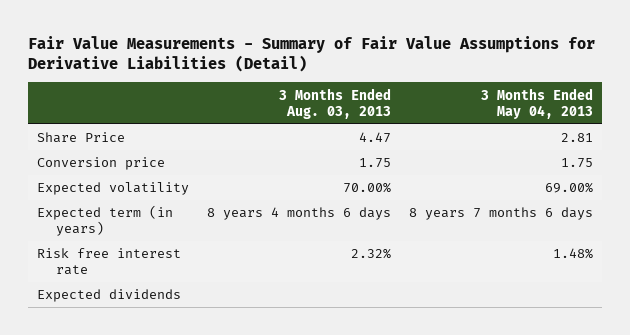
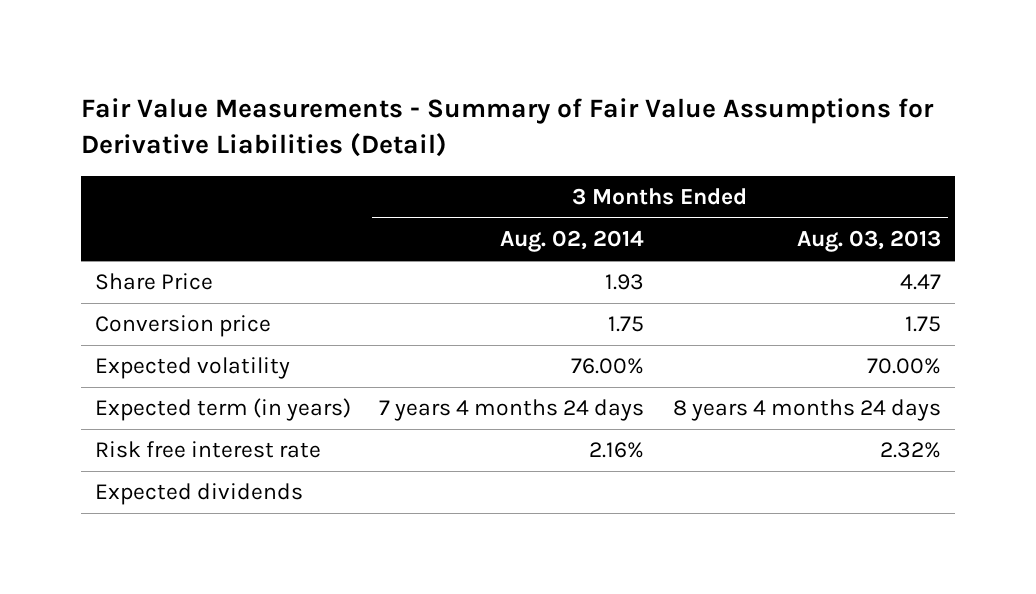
- | 3 Months Ended Aug. 03, 2013 | 3 Months Ended May 04, 2013
+ | 3 Months Ended Aug. 02, 2014 | 3 Months Ended Aug. 03, 2013
- Expected term (in years) | 8 years 4 months 6 days | 8 years 7 months 6 days
+ Expected term (in years) | 7 years 4 months 24 days | 8 years 4 months 24 days

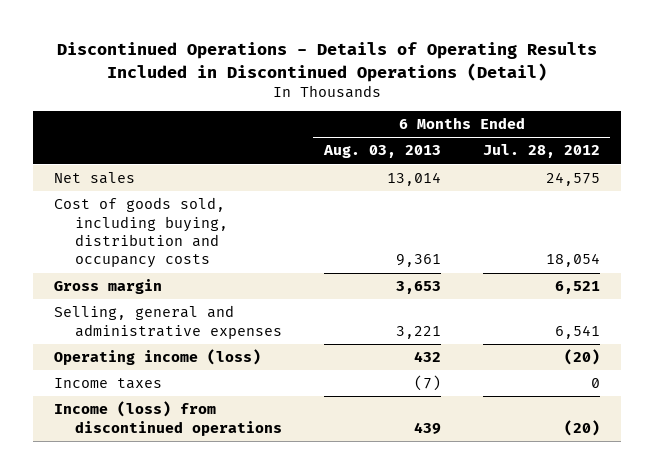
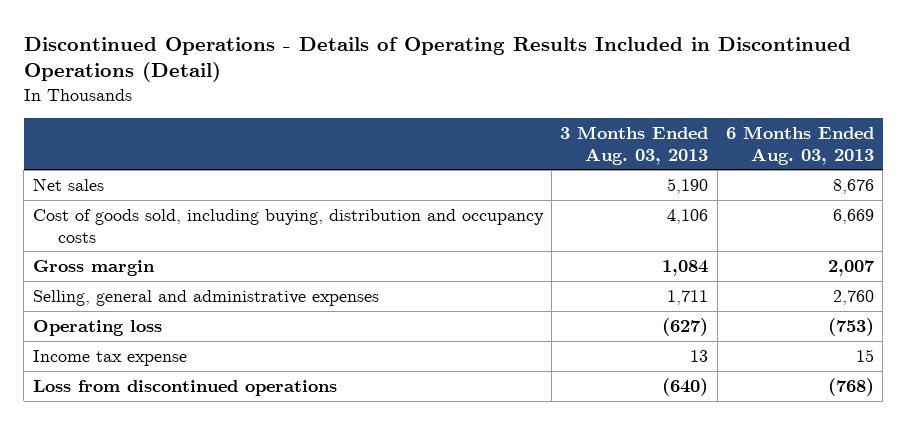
- | 6 Months Ended Aug. 03, 2013 | 6 Months Ended Jul. 28, 2012
+ | 3 Months Ended Aug. 03, 2013 | 6 Months Ended Aug. 03, 2013
- Net sales | 13,014 | 24,575
- Cost of goods sold, including buying, distribution and occupancy costs | 9,361 | 18,054
- Gross margin | 3,653 | 6,521
- Selling, general and administrative expenses | 3,221 | 6,541
- Operating income (loss) | 432 | (20)
- Income taxes | (7) | 0
- Income (loss) from discontinued operations | 439 | (20)
+ Net sales | 5,190 | 8,676
+ Cost of goods sold, including buying, distribution and occupancy costs | 4,106 | 6,669
+ Gross margin | 1,084 | 2,007
+ Selling, general and administrative expenses | 1,711 | 2,760
+ Operating loss | (627) | (753)
+ Income tax expense | 13 | 15
+ Loss from discontinued operations | (640) | (768)

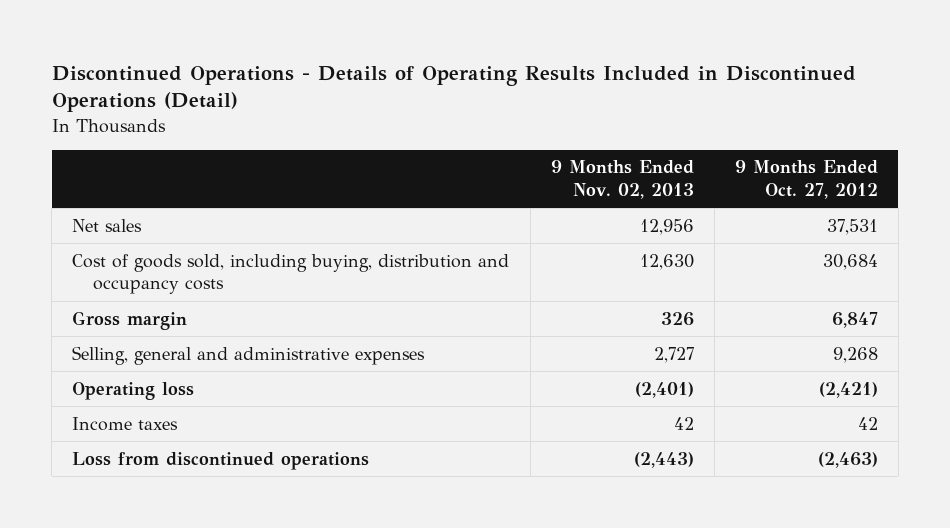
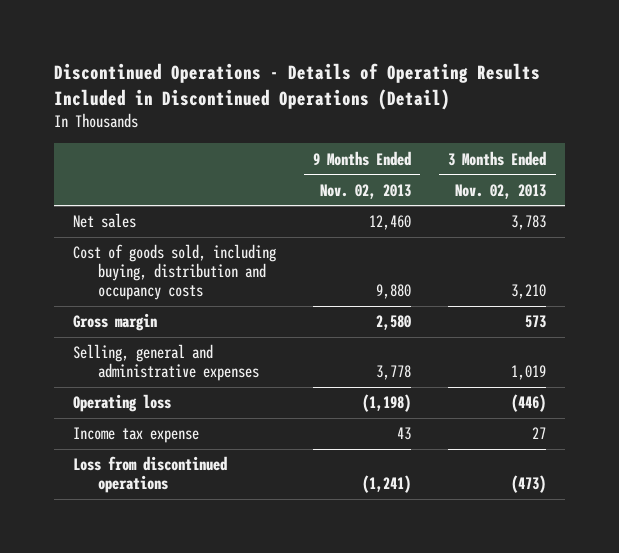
- | 9 Months Ended Nov. 02, 2013 | 9 Months Ended Oct. 27, 2012
+ | 9 Months Ended Nov. 02, 2013 | 3 Months Ended Nov. 02, 2013
- Net sales | 12,956 | 37,531
- Cost of goods sold, including buying, distribution and occupancy costs | 12,630 | 30,684
- Gross margin | 326 | 6,847
- Selling, general and administrative expenses | 2,727 | 9,268
- Operating loss | (2,401) | (2,421)
- Income taxes | 42 | 42
- Loss from discontinued operations | (2,443) | (2,463)
+ Net sales | 12,460 | 3,783
+ Cost of goods sold, including buying, distribution and occupancy costs | 9,880 | 3,210
+ Gross margin | 2,580 | 573
+ Selling, general and administrative expenses | 3,778 | 1,019
+ Operating loss | (1,198) | (446)
+ Income tax expense | 43 | 27
+ Loss from discontinued operations | (1,241) | (473)

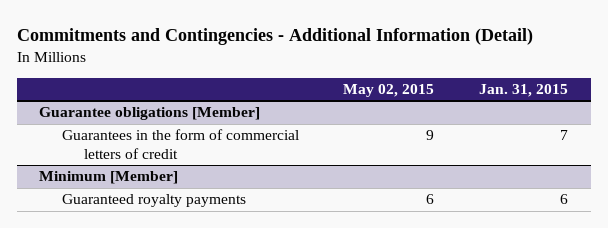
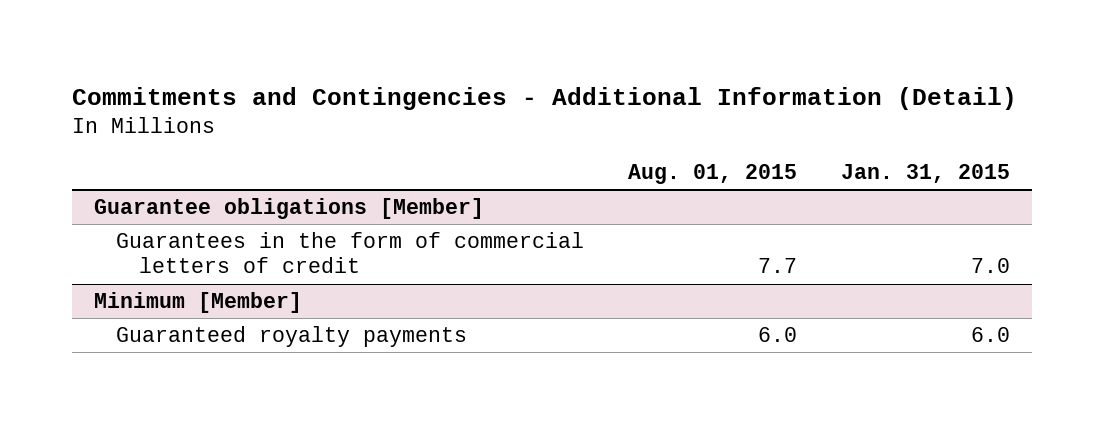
- | May 02, 2015 | Jan. 31, 2015
+ | Aug. 01, 2015 | Jan. 31, 2015
@ Guarantee obligations [Member]
- Guarantees in the form of commercial letters of credit | 9 | 7
+ Guarantees in the form of commercial letters of credit | 7.7 | 7.0
@ Minimum [Member]
- Guaranteed royalty payments | 6 | 6
+ Guaranteed royalty payments | 6.0 | 6.0

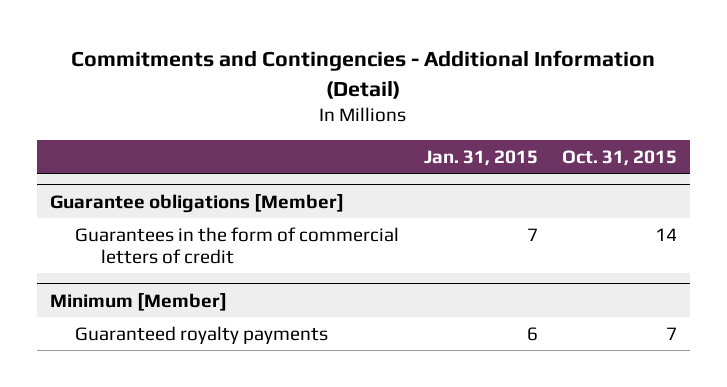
- | Aug. 01, 2015 | Jan. 31, 2015
+ | Jan. 31, 2015 | Oct. 31, 2015
@ Guarantee obligations [Member]
- Guarantees in the form of commercial letters of credit | 7.7 | 7.0
+ Guarantees in the form of commercial letters of credit | 7 | 14
@ Minimum [Member]
- Guaranteed royalty payments | 6.0 | 6.0
+ Guaranteed royalty payments | 6 | 7

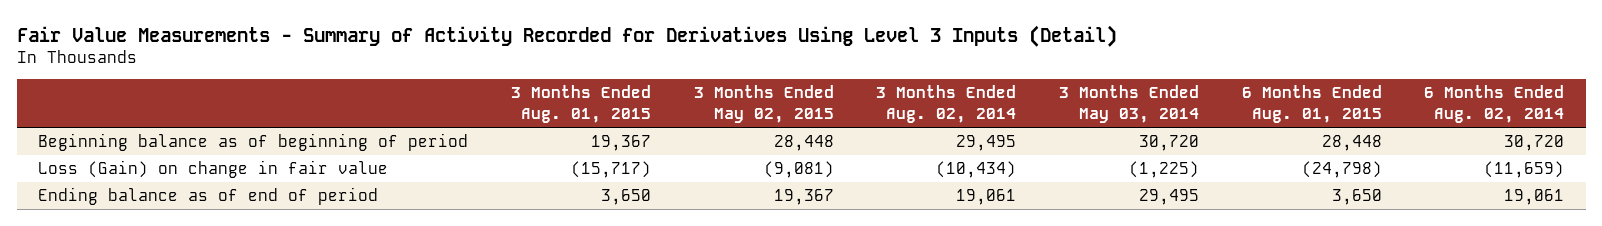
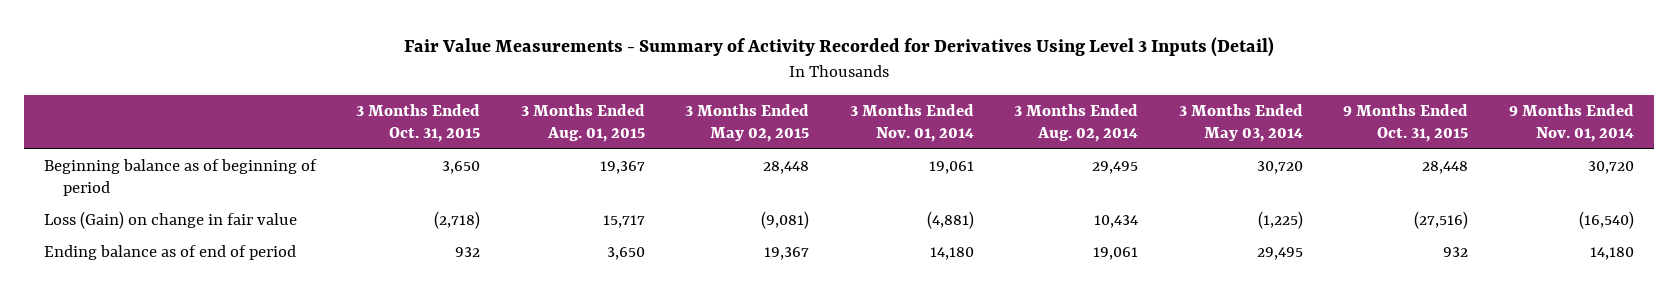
- | 3 Months Ended Aug. 01, 2015 | 3 Months Ended May 02, 2015 | 3 Months Ended Aug. 02, 2014 | 3 Months Ended May 03, 2014 | 6 Months Ended Aug. 01, 2015 | 6 Months Ended Aug. 02, 2014
+ | 3 Months Ended Oct. 31, 2015 | 3 Months Ended Aug. 01, 2015 | 3 Months Ended May 02, 2015 | 3 Months Ended Nov. 01, 2014 | 3 Months Ended Aug. 02, 2014 | 3 Months Ended May 03, 2014 | 9 Months Ended Oct. 31, 2015 | 9 Months Ended Nov. 01, 2014
- Loss (Gain) on change in fair value | (15,717) | (9,081) | (10,434) | (1,225) | (24,798) | (11,659)
+ Loss (Gain) on change in fair value | (2,718) | 15,717 | (9,081) | (4,881) | 10,434 | (1,225) | (27,516) | (16,540)

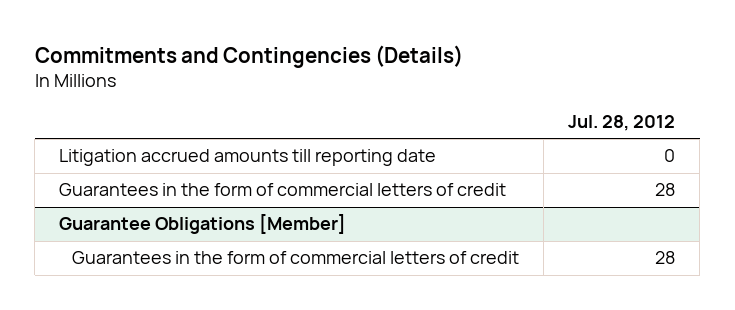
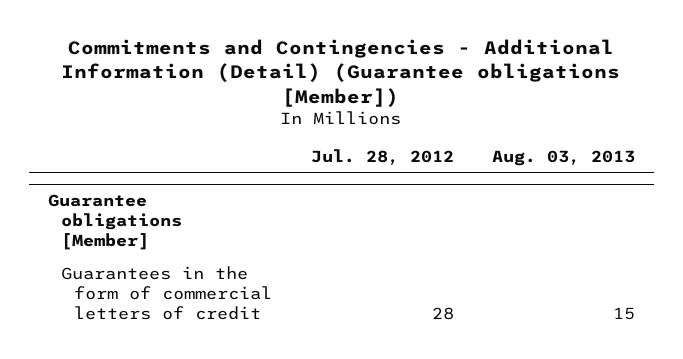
- Commitments and Contingencies (Details)
+ Commitments and Contingencies - Additional Information (Detail) (Guarantee obligations [Member])
- | Jul. 28, 2012
+ | Jul. 28, 2012 | Aug. 03, 2013
- Litigation accrued amounts till reporting date | 0
- Guarantees in the form of commercial letters of credit | 28
- Guarantee Obligations [Member]
+ Guarantee obligations [Member]

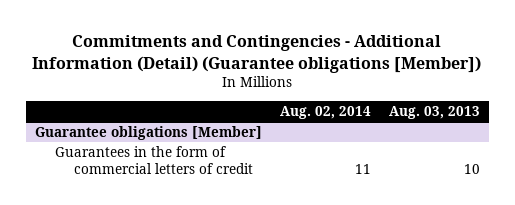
- | Jul. 28, 2012 | Aug. 03, 2013
+ | Aug. 02, 2014 | Aug. 03, 2013
@ Guarantee obligations [Member]
- Guarantees in the form of commercial letters of credit | 28 | 15
+ Guarantees in the form of commercial letters of credit | 11 | 10

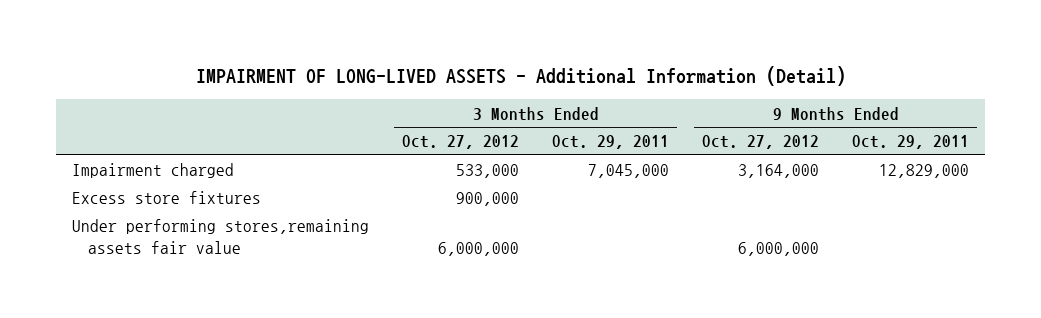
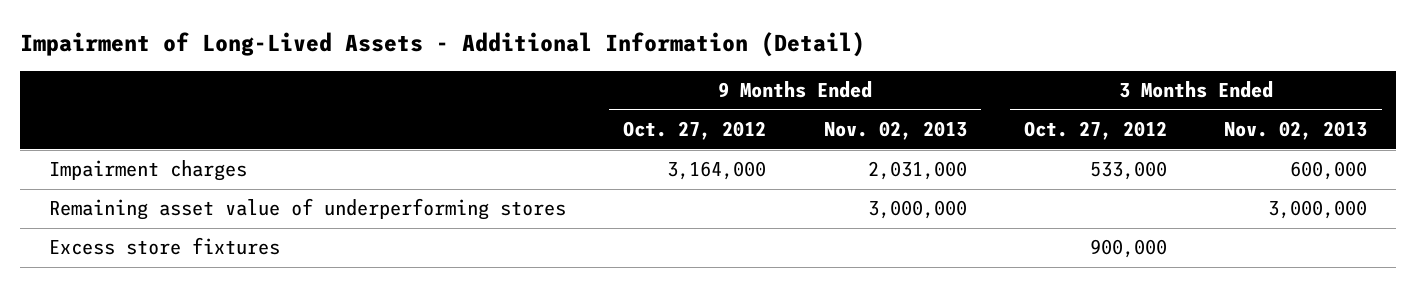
- IMPAIRMENT OF LONG-LIVED ASSETS - Additional Information (Detail)
+ Impairment of Long-Lived Assets - Additional Information (Detail)
- | 3 Months Ended Oct. 27, 2012 | 3 Months Ended Oct. 29, 2011 | 9 Months Ended Oct. 27, 2012 | 9 Months Ended Oct. 29, 2011
+ | 9 Months Ended Oct. 27, 2012 | 9 Months Ended Nov. 02, 2013 | 3 Months Ended Oct. 27, 2012 | 3 Months Ended Nov. 02, 2013
- Impairment charged | 533,000 | 7,045,000 | 3,164,000 | 12,829,000
+ Impairment charges | 3,164,000 | 2,031,000 | 533,000 | 600,000
+ Remaining asset value of underperforming stores | | 3,000,000 | | 3,000,000
- Under performing stores,remaining assets fair value | 6,000,000 | | 6,000,000 |

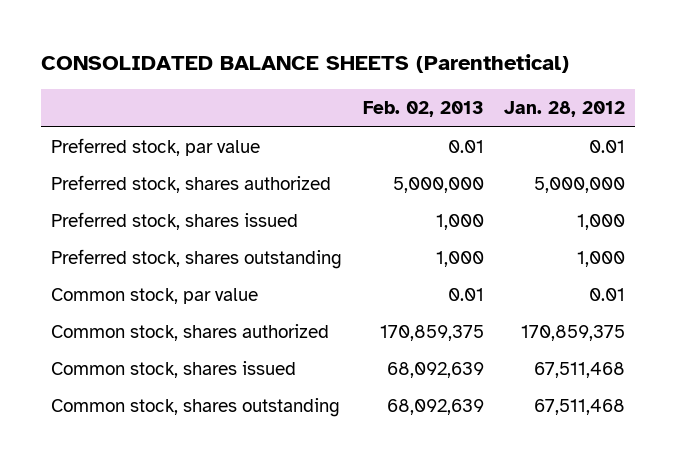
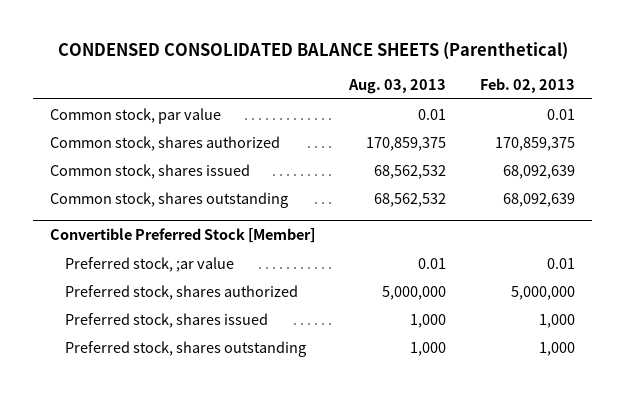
- CONSOLIDATED BALANCE SHEETS (Parenthetical)
+ CONDENSED CONSOLIDATED BALANCE SHEETS (Parenthetical)
- | Feb. 02, 2013 | Jan. 28, 2012
+ | Aug. 03, 2013 | Feb. 02, 2013
- Preferred stock, par value | 0.01 | 0.01
- Preferred stock, shares authorized | 5,000,000 | 5,000,000
- Preferred stock, shares issued | 1,000 | 1,000
- Preferred stock, shares outstanding | 1,000 | 1,000
+ Convertible Preferred Stock [Member]
+ Preferred stock, ;ar value | 0.01 | 0.01
+ Preferred stock, shares authorized | 5,000,000 | 5,000,000
+ Preferred stock, shares issued | 1,000 | 1,000
+ Preferred stock, shares outstanding | 1,000 | 1,000

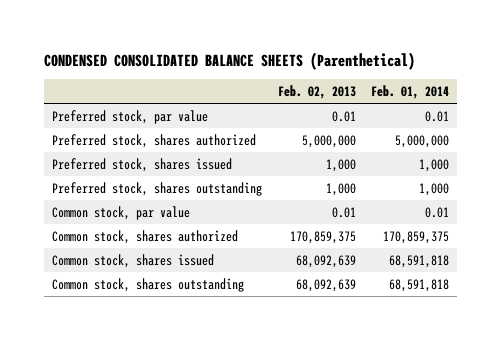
- | Aug. 03, 2013 | Feb. 02, 2013
+ | Feb. 02, 2013 | Feb. 01, 2014
+ Preferred stock, par value | 0.01 | 0.01
+ Preferred stock, shares authorized | 5,000,000 | 5,000,000
+ Preferred stock, shares issued | 1,000 | 1,000
+ Preferred stock, shares outstanding | 1,000 | 1,000
- Convertible Preferred Stock [Member]
- Preferred stock, ;ar value | 0.01 | 0.01
- Preferred stock, shares authorized | 5,000,000 | 5,000,000
- Preferred stock, shares issued | 1,000 | 1,000
- Preferred stock, shares outstanding | 1,000 | 1,000

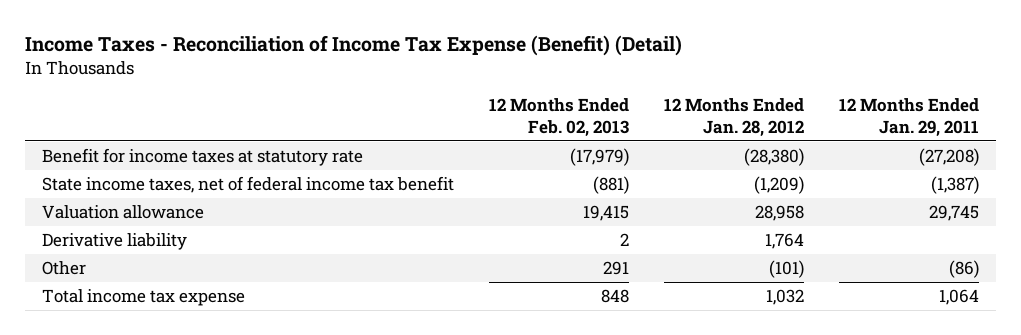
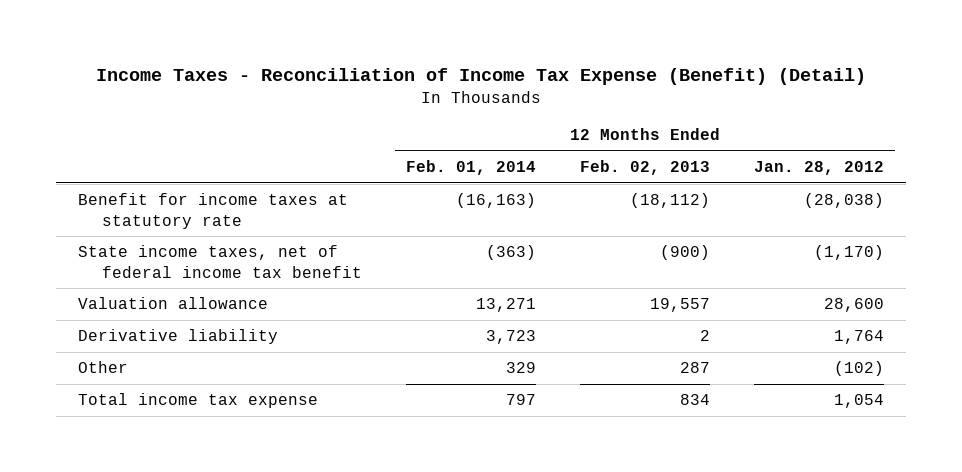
- | 12 Months Ended Feb. 02, 2013 | 12 Months Ended Jan. 28, 2012 | 12 Months Ended Jan. 29, 2011
+ | 12 Months Ended Feb. 01, 2014 | 12 Months Ended Feb. 02, 2013 | 12 Months Ended Jan. 28, 2012
- Benefit for income taxes at statutory rate | (17,979) | (28,380) | (27,208)
- State income taxes, net of federal income tax benefit | (881) | (1,209) | (1,387)
- Valuation allowance | 19,415 | 28,958 | 29,745
+ Benefit for income taxes at statutory rate | (16,163) | (18,112) | (28,038)
+ State income taxes, net of federal income tax benefit | (363) | (900) | (1,170)
+ Valuation allowance | 13,271 | 19,557 | 28,600
- Other | 291 | (101) | (86)
- Total income tax expense | 848 | 1,032 | 1,064
+ Other | 329 | 287 | (102)
+ Total income tax expense | 797 | 834 | 1,054

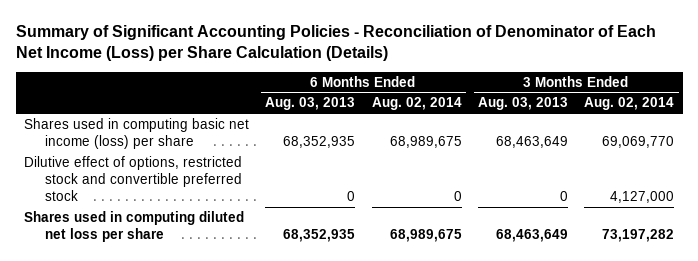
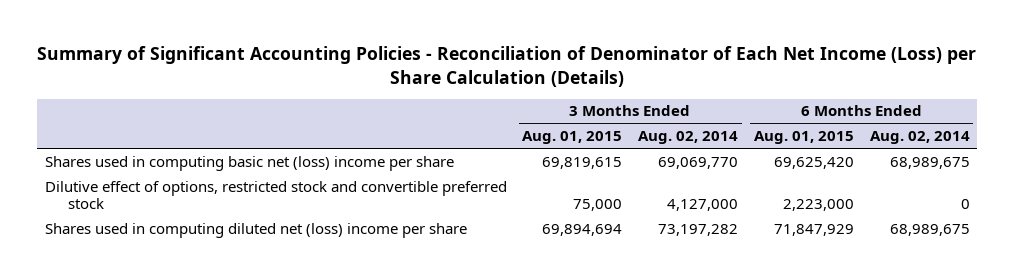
- | 6 Months Ended Aug. 03, 2013 | 6 Months Ended Aug. 02, 2014 | 3 Months Ended Aug. 03, 2013 | 3 Months Ended Aug. 02, 2014
+ | 3 Months Ended Aug. 01, 2015 | 3 Months Ended Aug. 02, 2014 | 6 Months Ended Aug. 01, 2015 | 6 Months Ended Aug. 02, 2014
- Shares used in computing basic net income (loss) per share | 68,352,935 | 68,989,675 | 68,463,649 | 69,069,770
+ Shares used in computing basic net (loss) income per share | 69,819,615 | 69,069,770 | 69,625,420 | 68,989,675
- Shares used in computing diluted net loss per share | 68,352,935 | 68,989,675 | 68,463,649 | 73,197,282
+ Shares used in computing diluted net (loss) income per share | 69,894,694 | 73,197,282 | 71,847,929 | 68,989,675

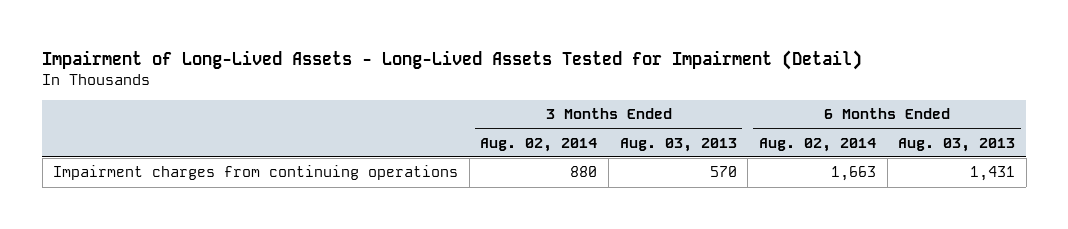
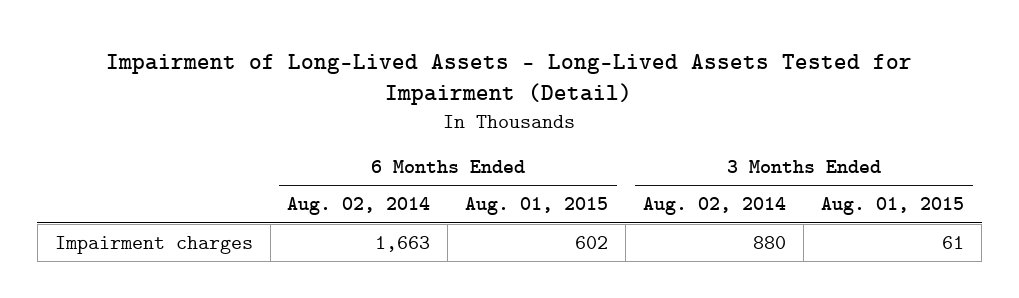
- | 3 Months Ended Aug. 02, 2014 | 3 Months Ended Aug. 03, 2013 | 6 Months Ended Aug. 02, 2014 | 6 Months Ended Aug. 03, 2013
+ | 6 Months Ended Aug. 02, 2014 | 6 Months Ended Aug. 01, 2015 | 3 Months Ended Aug. 02, 2014 | 3 Months Ended Aug. 01, 2015
- Impairment charges from continuing operations | 880 | 570 | 1,663 | 1,431
+ Impairment charges | 1,663 | 602 | 880 | 61

